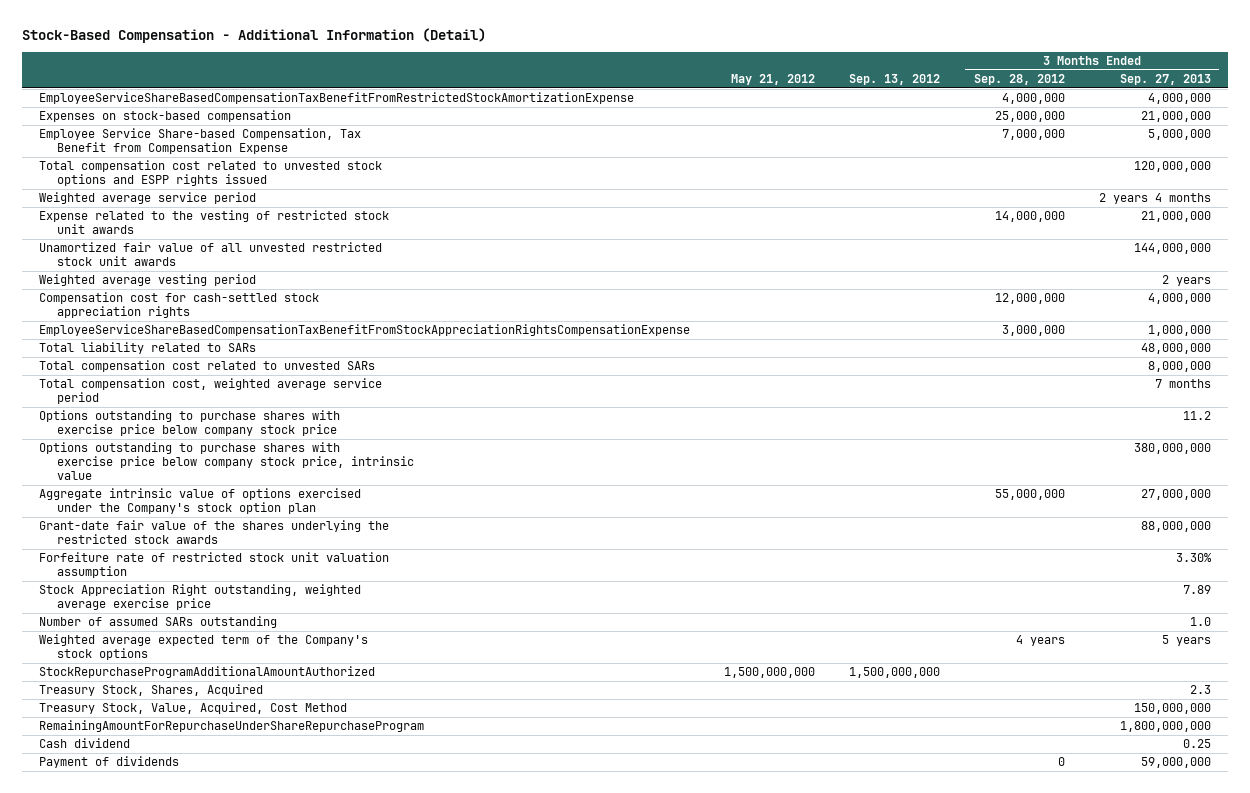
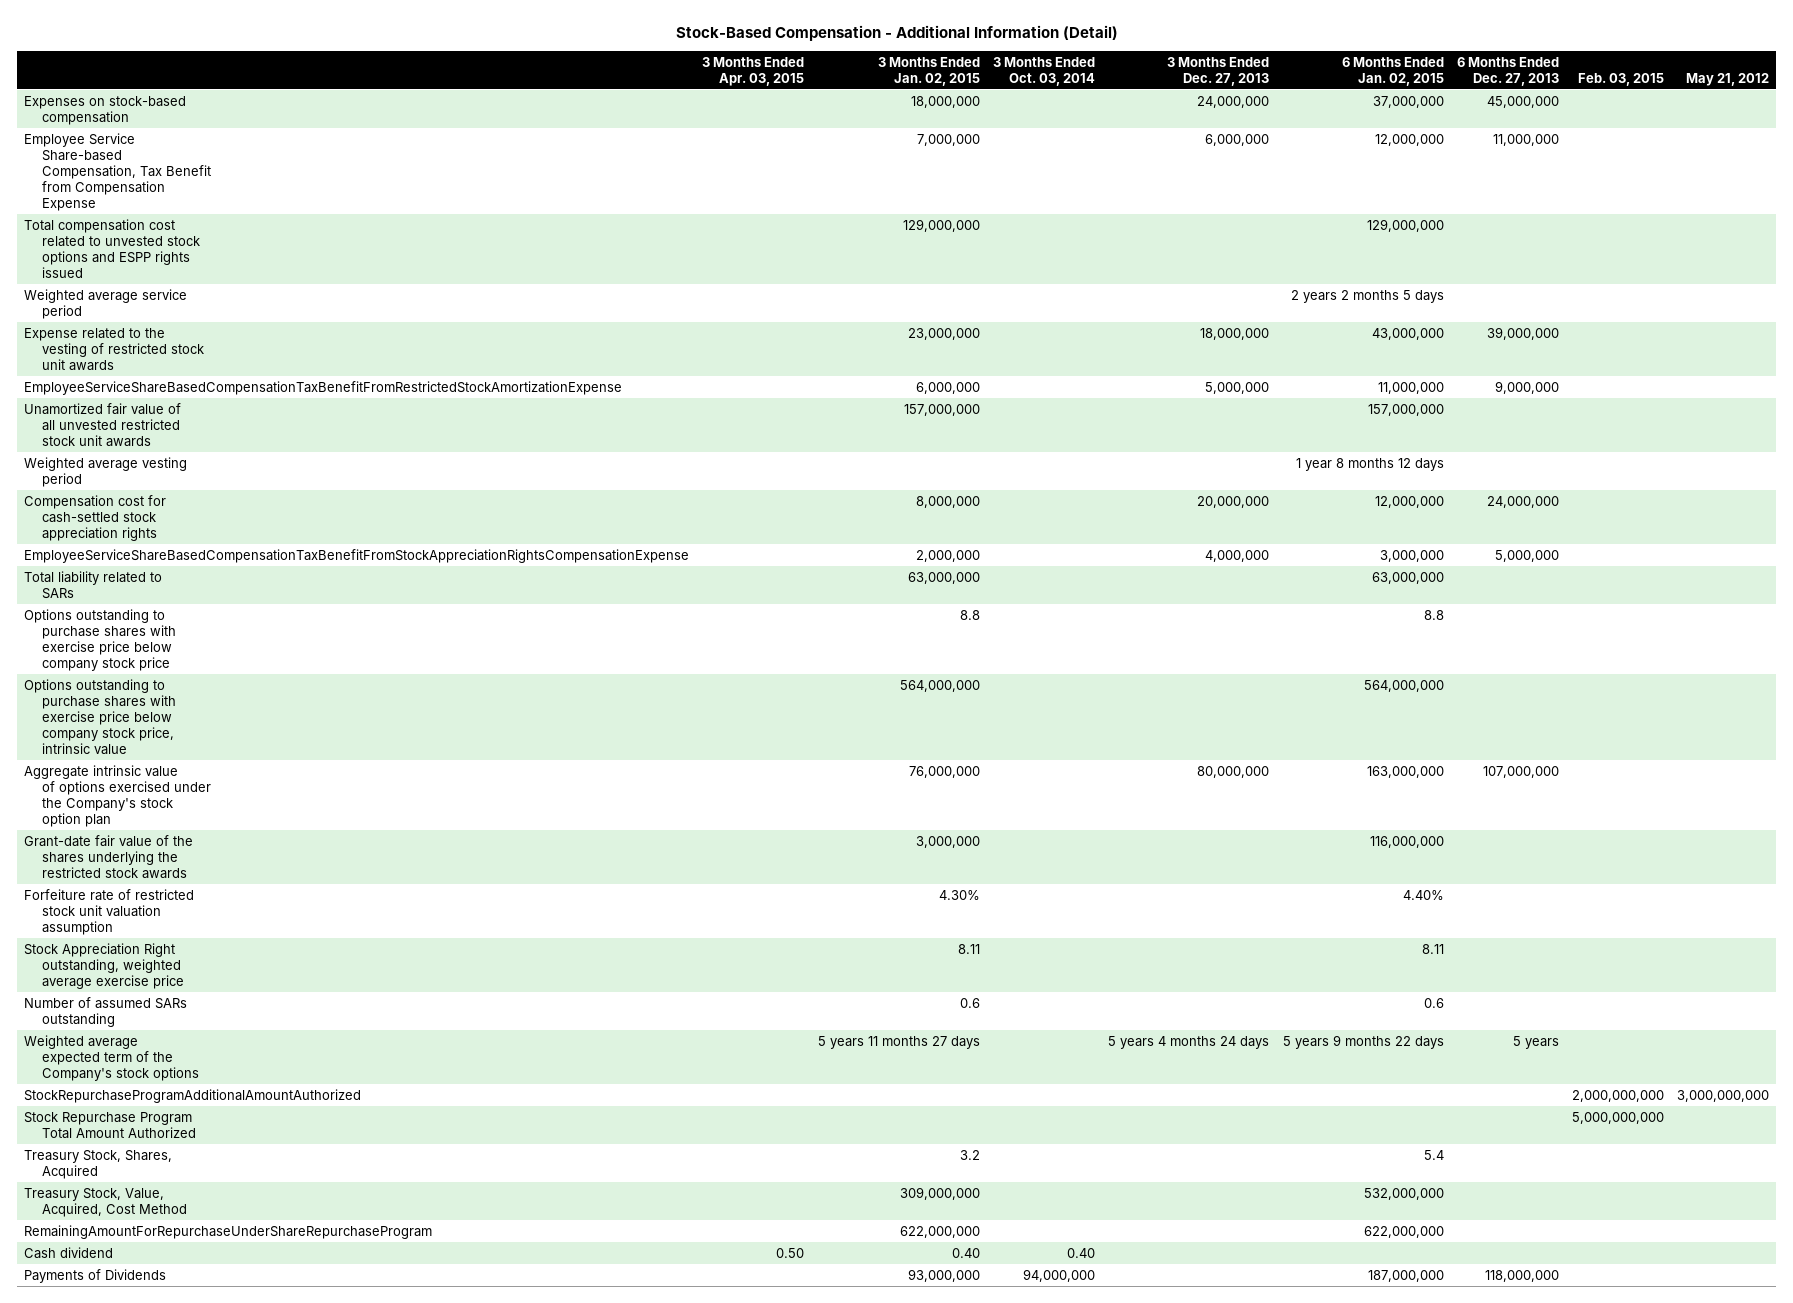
- | May 21, 2012 | Sep. 13, 2012 | 3 Months Ended Sep. 28, 2012 | 3 Months Ended Sep. 27, 2013
+ | 3 Months Ended Apr. 03, 2015 | 3 Months Ended Jan. 02, 2015 | 3 Months Ended Oct. 03, 2014 | 3 Months Ended Dec. 27, 2013 | 6 Months Ended Jan. 02, 2015 | 6 Months Ended Dec. 27, 2013 | Feb. 03, 2015 | May 21, 2012
moved down: EmployeeServiceShareBasedCompensationTaxBenefitFromRestrictedStockAmortizationExpense | | 6,000,000 | | 5,000,000 | 11,000,000 | 9,000,000 | |
- Total compensation cost related to unvested SARs | | | | 8,000,000
- Total compensation cost, weighted average service period | | | | 7 months
- StockRepurchaseProgramAdditionalAmountAuthorized | 1,500,000,000 | 1,500,000,000 | |
+ StockRepurchaseProgramAdditionalAmountAuthorized | | | | | | | 2,000,000,000 | 3,000,000,000
+ Stock Repurchase Program Total Amount Authorized | | | | | | | 5,000,000,000 |
- Payment of dividends | | | 0 | 59,000,000
+ Payments of Dividends | | 93,000,000 | 94,000,000 | | 187,000,000 | 118,000,000 | |

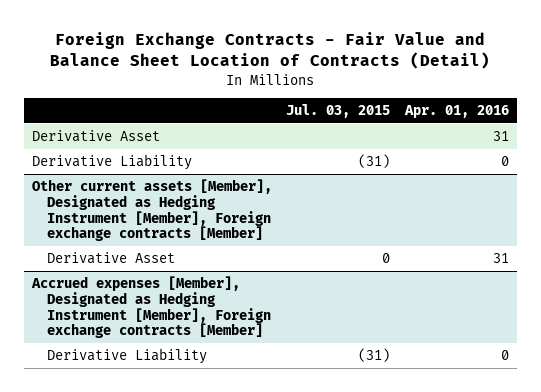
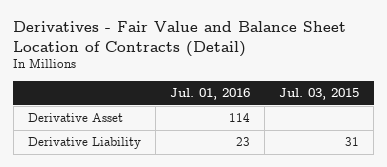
- Foreign Exchange Contracts - Fair Value and Balance Sheet Location of Contracts (Detail)
+ Derivatives - Fair Value and Balance Sheet Location of Contracts (Detail)
- | Jul. 03, 2015 | Apr. 01, 2016
+ | Jul. 01, 2016 | Jul. 03, 2015
- Derivative Liability | (31) | 0
- Other current assets [Member], Designated as Hedging Instrument [Member], Foreign exchange contracts [Member]
- Derivative Asset | 0 | 31
- Accrued expenses [Member], Designated as Hedging Instrument [Member], Foreign exchange contracts [Member]
- Derivative Liability | (31) | 0
+ Derivative Liability | 23 | 31

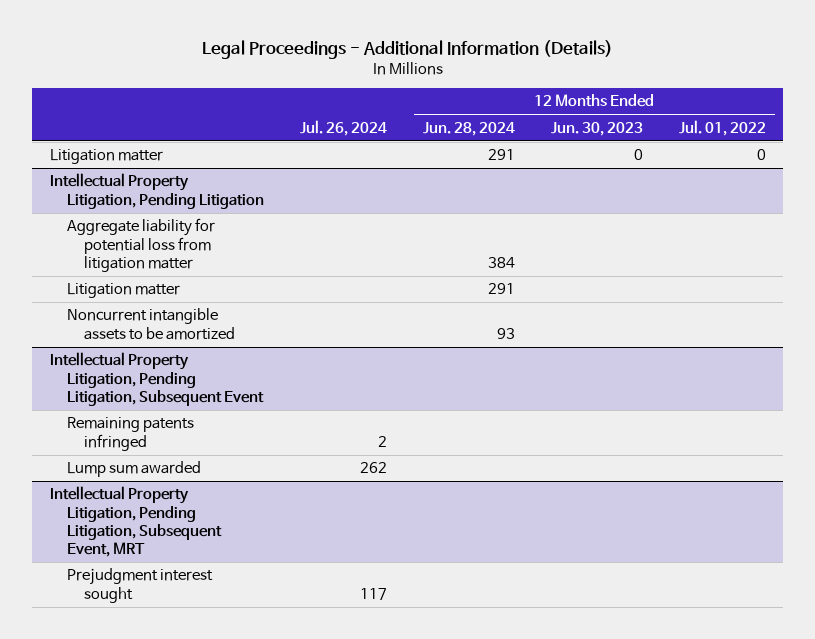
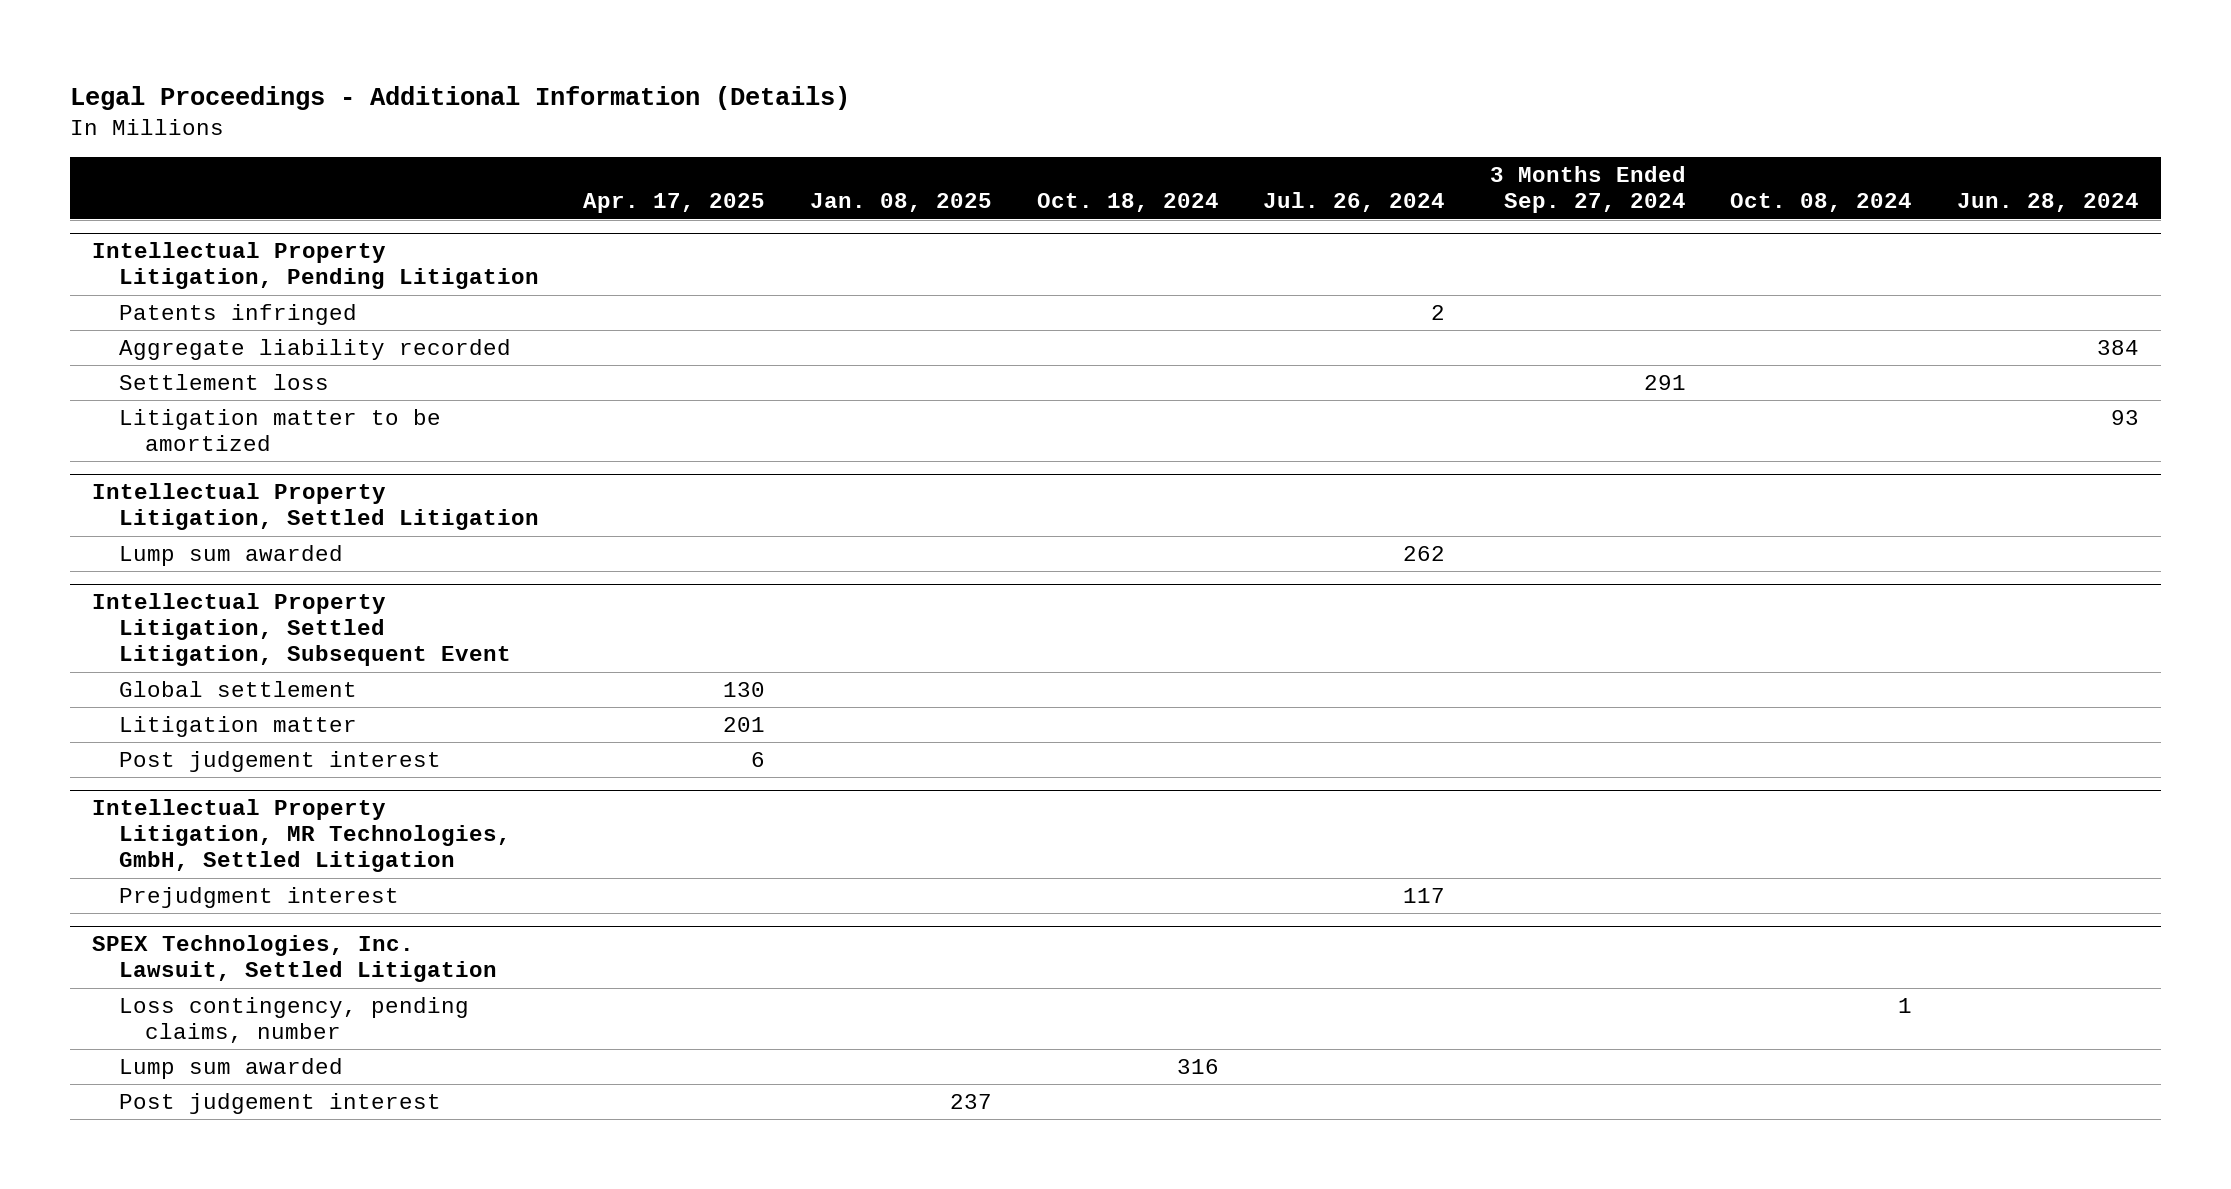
- | Jul. 26, 2024 | 12 Months Ended Jun. 28, 2024 | 12 Months Ended Jun. 30, 2023 | 12 Months Ended Jul. 01, 2022
+ | Apr. 17, 2025 | Jan. 08, 2025 | Oct. 18, 2024 | Jul. 26, 2024 | 3 Months Ended Sep. 27, 2024 | Oct. 08, 2024 | Jun. 28, 2024
- Litigation matter | | 291 | 0 | 0
@ Intellectual Property Litigation, Pending Litigation
- Aggregate liability for potential loss from litigation matter | | 384 | |
- Litigation matter | | 291 | |
- Noncurrent intangible assets to be amortized | | 93 | |
- Intellectual Property Litigation, Pending Litigation, Subsequent Event
- Remaining patents infringed | 2 | | |
@ Intellectual Property Litigation, Pending Litigation
+ Patents infringed | | | | 2 | | |
+ Aggregate liability recorded | | | | | | | 384
+ Settlement loss | | | | | 291 | |
+ Litigation matter to be amortized | | | | | | | 93
+ Intellectual Property Litigation, Settled Litigation
- Intellectual Property Litigation, Pending Litigation, Subsequent Event, MRT
- Prejudgment interest sought | 117 | | |
+ Intellectual Property Litigation, Settled Litigation, Subsequent Event
+ Global settlement | 130 | | | | | |
+ Litigation matter | 201 | | | | | |
+ Post judgement interest | 6 | | | | | |
+ Intellectual Property Litigation, MR Technologies, GmbH, Settled Litigation
+ Prejudgment interest | | | | 117 | | |
+ SPEX Technologies, Inc. Lawsuit, Settled Litigation
+ Loss contingency, pending claims, number | | | | | | 1 |
+ Lump sum awarded | | | 316 | | | |
+ Post judgement interest | | 237 | | | | |

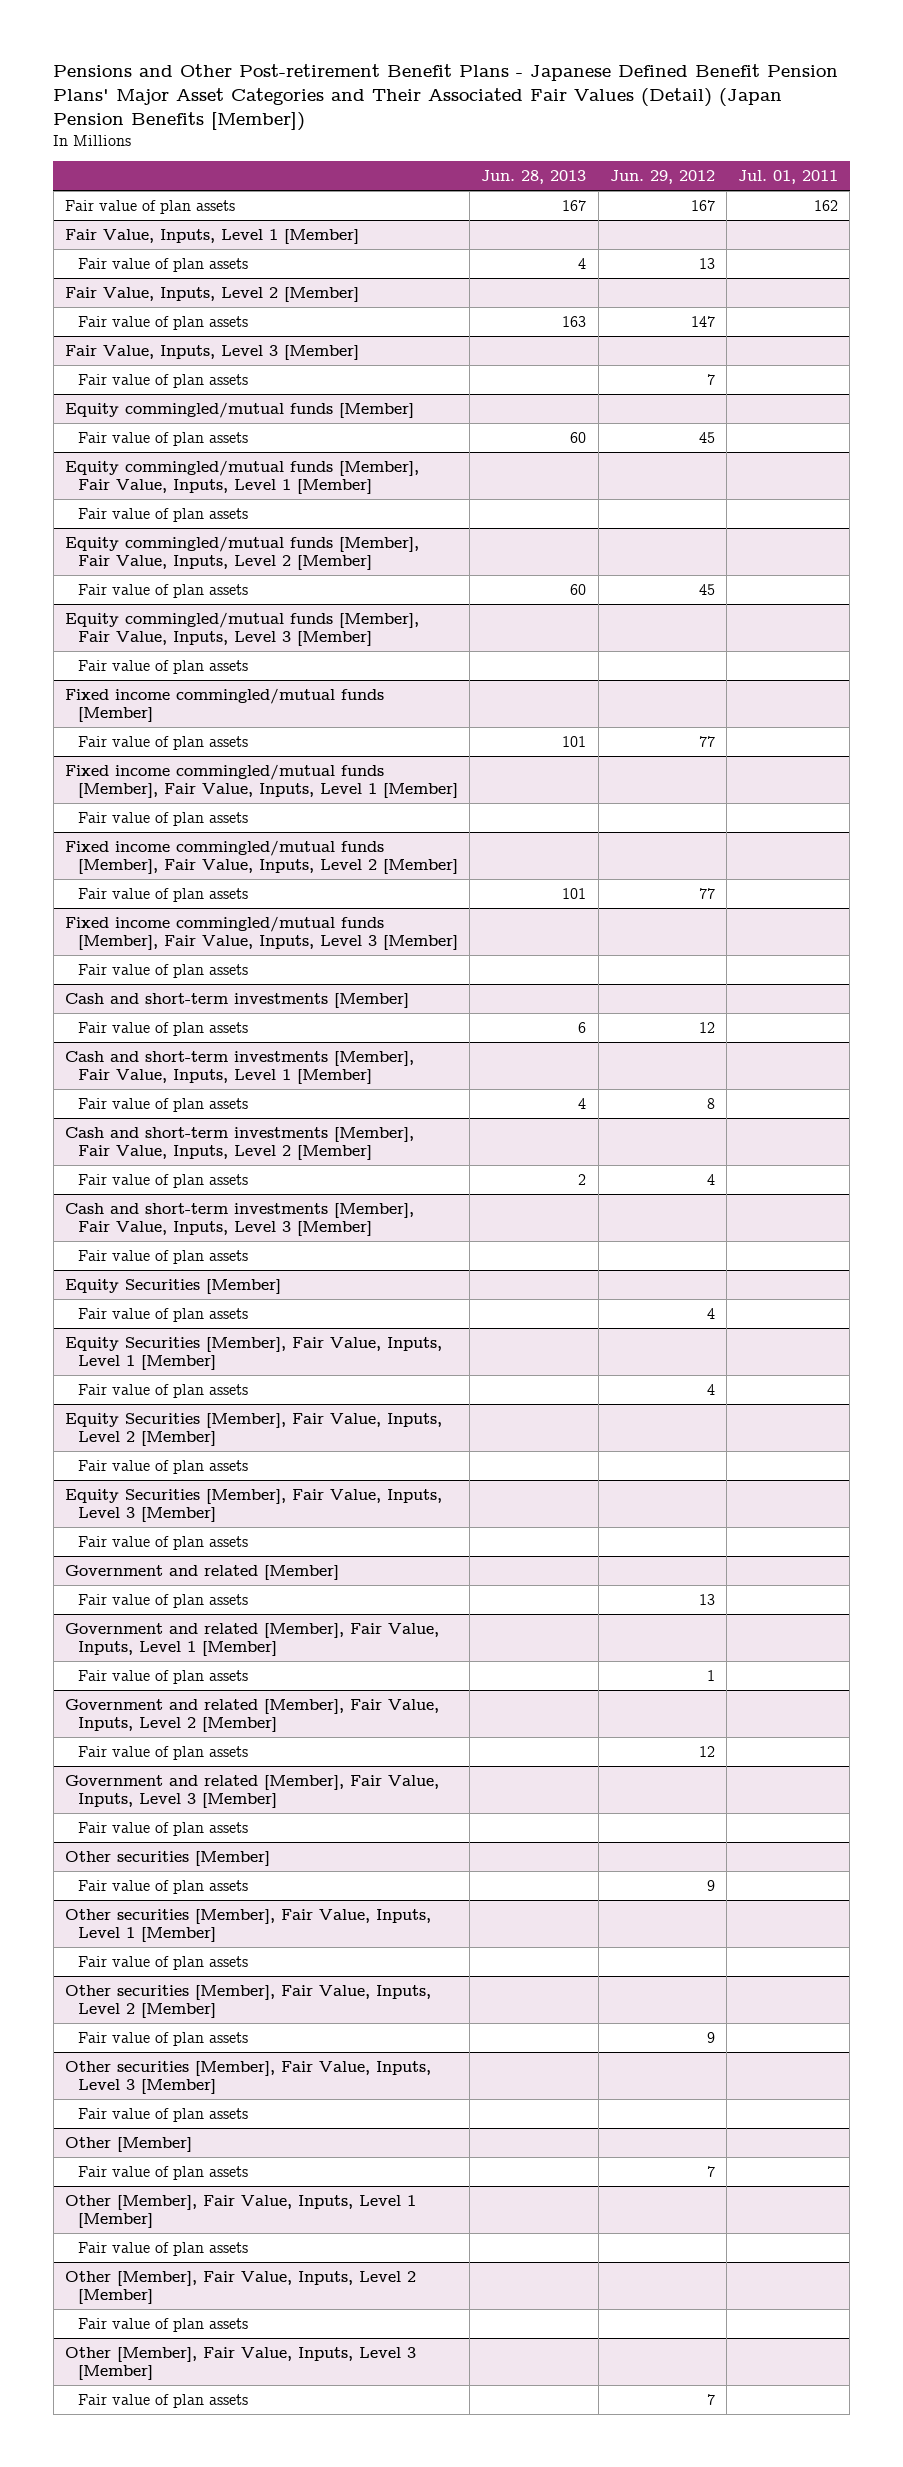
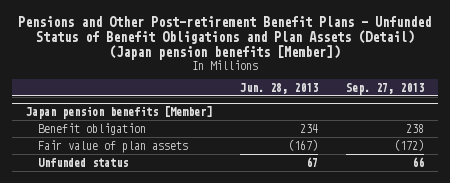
- Pensions and Other Post-retirement Benefit Plans - Japanese Defined Benefit Pension Plans' Major Asset Categories and Their Associated Fair Values (Detail) (Japan Pension Benefits [Member])
+ Pensions and Other Post-retirement Benefit Plans - Unfunded Status of Benefit Obligations and Plan Assets (Detail) (Japan pension benefits [Member])
- | Jun. 28, 2013 | Jun. 29, 2012 | Jul. 01, 2011
+ | Jun. 28, 2013 | Sep. 27, 2013
- Fair value of plan assets | 167 | 167 | 162
- Fair Value, Inputs, Level 1 [Member]
- Fair value of plan assets | 4 | 13 |
- Fair Value, Inputs, Level 2 [Member]
- Fair value of plan assets | 163 | 147 |
- Fair Value, Inputs, Level 3 [Member]
- Fair value of plan assets | | 7 |
- Equity commingled/mutual funds [Member]
- Fair value of plan assets | 60 | 45 |
- Equity commingled/mutual funds [Member], Fair Value, Inputs, Level 1 [Member]
- Fair value of plan assets
- Equity commingled/mutual funds [Member], Fair Value, Inputs, Level 2 [Member]
- Fair value of plan assets | 60 | 45 |
- Equity commingled/mutual funds [Member], Fair Value, Inputs, Level 3 [Member]
- Fair value of plan assets
- Fixed income commingled/mutual funds [Member]
- Fair value of plan assets | 101 | 77 |
- Fixed income commingled/mutual funds [Member], Fair Value, Inputs, Level 1 [Member]
- Fair value of plan assets
- Fixed income commingled/mutual funds [Member], Fair Value, Inputs, Level 2 [Member]
- Fair value of plan assets | 101 | 77 |
- Fixed income commingled/mutual funds [Member], Fair Value, Inputs, Level 3 [Member]
- Fair value of plan assets
- Cash and short-term investments [Member]
- Fair value of plan assets | 6 | 12 |
- Cash and short-term investments [Member], Fair Value, Inputs, Level 1 [Member]
- Fair value of plan assets | 4 | 8 |
- Cash and short-term investments [Member], Fair Value, Inputs, Level 2 [Member]
- Fair value of plan assets | 2 | 4 |
- Cash and short-term investments [Member], Fair Value, Inputs, Level 3 [Member]
- Fair value of plan assets
- Equity Securities [Member]
- Fair value of plan assets | | 4 |
- Equity Securities [Member], Fair Value, Inputs, Level 1 [Member]
- Fair value of plan assets | | 4 |
- Equity Securities [Member], Fair Value, Inputs, Level 2 [Member]
- Fair value of plan assets
- Equity Securities [Member], Fair Value, Inputs, Level 3 [Member]
- Fair value of plan assets
- Government and related [Member]
- Fair value of plan assets | | 13 |
- Government and related [Member], Fair Value, Inputs, Level 1 [Member]
- Fair value of plan assets | | 1 |
- Government and related [Member], Fair Value, Inputs, Level 2 [Member]
- Fair value of plan assets | | 12 |
- Government and related [Member], Fair Value, Inputs, Level 3 [Member]
- Fair value of plan assets
- Other securities [Member]
- Fair value of plan assets | | 9 |
- Other securities [Member], Fair Value, Inputs, Level 1 [Member]
- Fair value of plan assets
- Other securities [Member], Fair Value, Inputs, Level 2 [Member]
- Fair value of plan assets | | 9 |
- Other securities [Member], Fair Value, Inputs, Level 3 [Member]
- Fair value of plan assets
- Other [Member]
- Fair value of plan assets | | 7 |
- Other [Member], Fair Value, Inputs, Level 1 [Member]
- Fair value of plan assets
- Other [Member], Fair Value, Inputs, Level 2 [Member]
- Fair value of plan assets
- Other [Member], Fair Value, Inputs, Level 3 [Member]
- Fair value of plan assets | | 7 |
+ Japan pension benefits [Member]
+ Benefit obligation | 234 | 238
+ Fair value of plan assets | (167) | (172)
+ Unfunded status | 67 | 66

